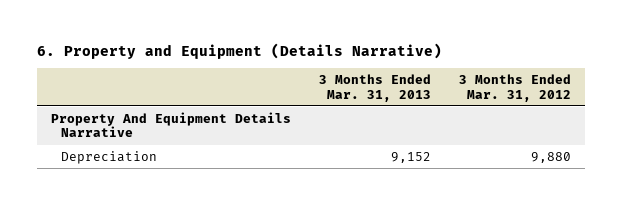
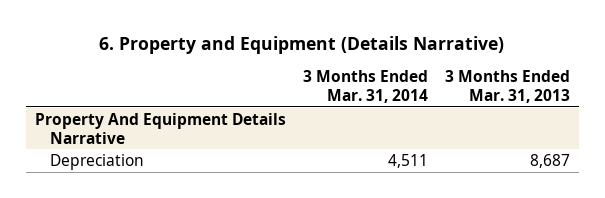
- | 3 Months Ended Mar. 31, 2013 | 3 Months Ended Mar. 31, 2012
+ | 3 Months Ended Mar. 31, 2014 | 3 Months Ended Mar. 31, 2013
- Depreciation | 9,152 | 9,880
+ Depreciation | 4,511 | 8,687

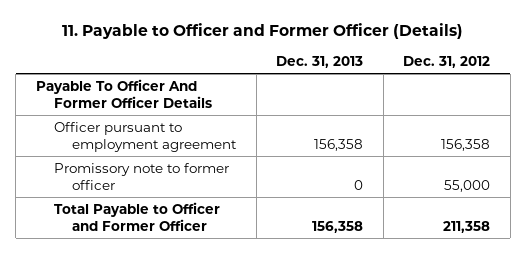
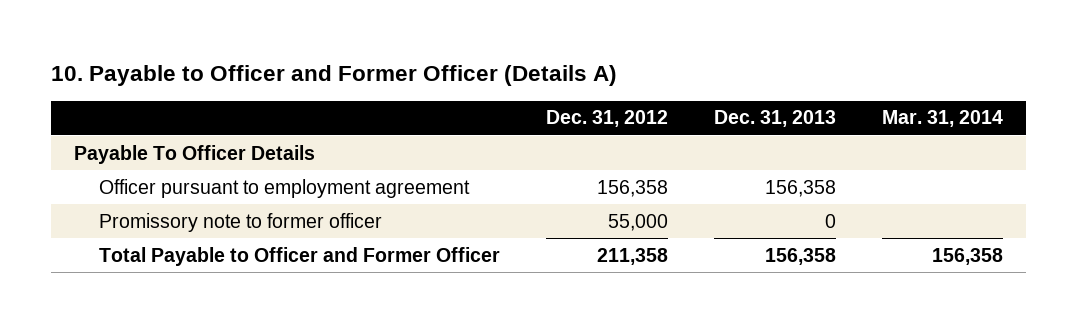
- 11. Payable to Officer and Former Officer (Details)
+ 10. Payable to Officer and Former Officer (Details A)
- | Dec. 31, 2013 | Dec. 31, 2012
+ | Dec. 31, 2012 | Dec. 31, 2013 | Mar. 31, 2014
- Payable To Officer And Former Officer Details
+ Payable To Officer Details

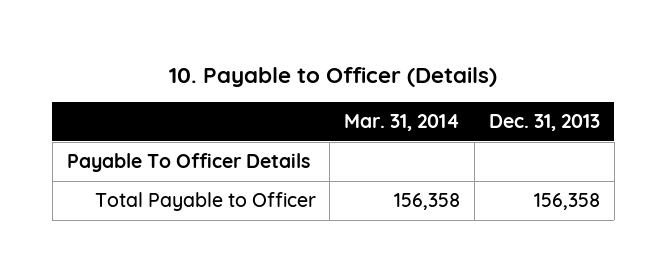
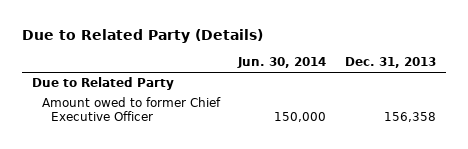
- 10. Payable to Officer (Details)
+ Due to Related Party (Details)
- | Mar. 31, 2014 | Dec. 31, 2013
+ | Jun. 30, 2014 | Dec. 31, 2013
- Payable To Officer Details
- Total Payable to Officer | 156,358 | 156,358
+ Due to Related Party
+ Amount owed to former Chief Executive Officer | 150,000 | 156,358

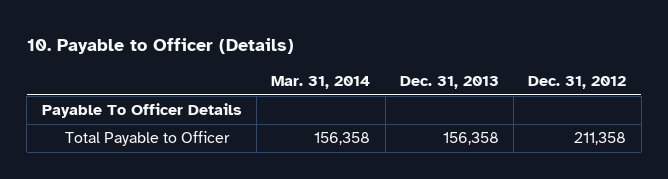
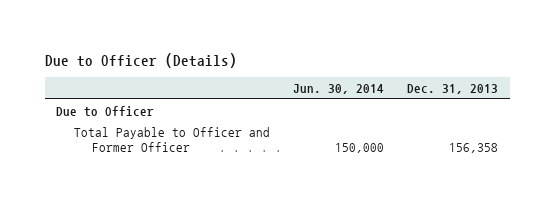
- 10. Payable to Officer (Details)
+ Due to Officer (Details)
- | Mar. 31, 2014 | Dec. 31, 2013 | Dec. 31, 2012
+ | Jun. 30, 2014 | Dec. 31, 2013
- Payable To Officer Details
- Total Payable to Officer | 156,358 | 156,358 | 211,358
+ Due to Officer
+ Total Payable to Officer and Former Officer | 150,000 | 156,358

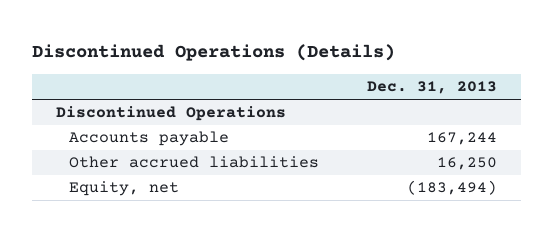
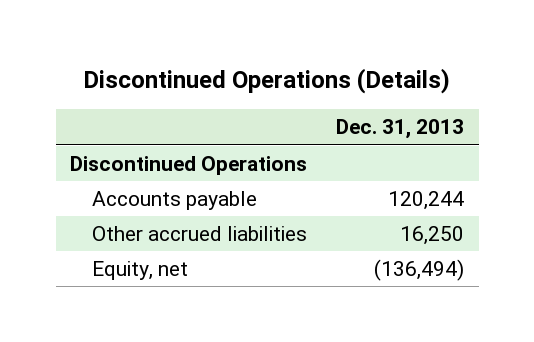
- Accounts payable | 167,244
+ Accounts payable | 120,244
- Equity, net | (183,494)
+ Equity, net | (136,494)

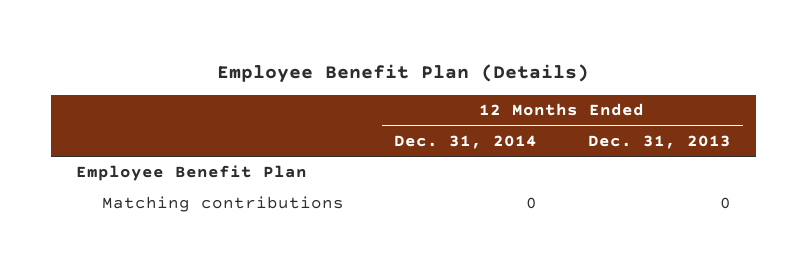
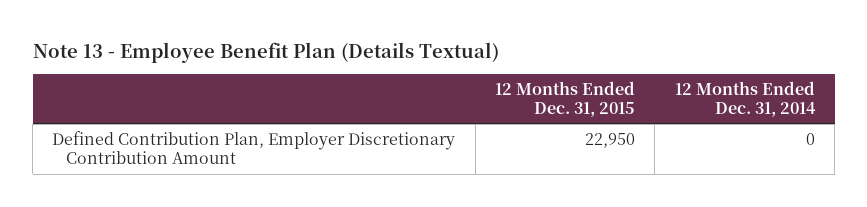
- Employee Benefit Plan (Details)
+ Note 13 - Employee Benefit Plan (Details Textual)
- | 12 Months Ended Dec. 31, 2014 | 12 Months Ended Dec. 31, 2013
+ | 12 Months Ended Dec. 31, 2015 | 12 Months Ended Dec. 31, 2014
- Employee Benefit Plan
- Matching contributions | 0 | 0
+ Defined Contribution Plan, Employer Discretionary Contribution Amount | 22,950 | 0

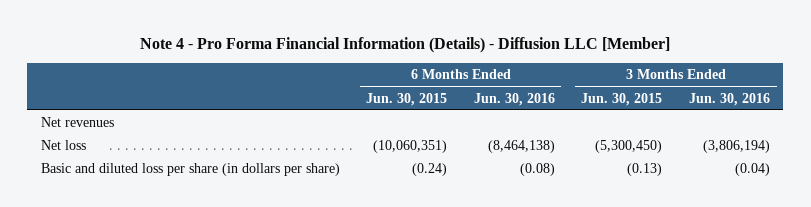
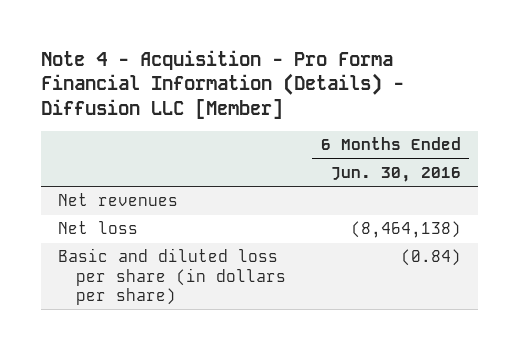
- Note 4 - Pro Forma Financial Information (Details) - Diffusion LLC [Member]
+ Note 4 - Acquisition - Pro Forma Financial Information (Details) - Diffusion LLC [Member]
- | 6 Months Ended Jun. 30, 2015 | 6 Months Ended Jun. 30, 2016 | 3 Months Ended Jun. 30, 2015 | 3 Months Ended Jun. 30, 2016
+ | 6 Months Ended Jun. 30, 2016
- Basic and diluted loss per share (in dollars per share) | (0.24) | (0.08) | (0.13) | (0.04)
+ Basic and diluted loss per share (in dollars per share) | (0.84)

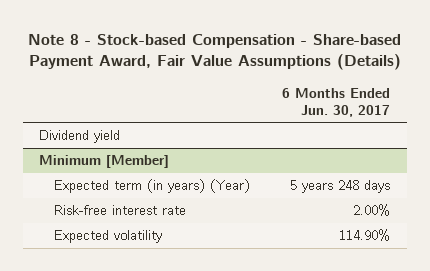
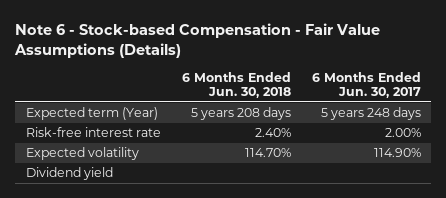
- Note 8 - Stock-based Compensation - Share-based Payment Award, Fair Value Assumptions (Details)
+ Note 6 - Stock-based Compensation - Fair Value Assumptions (Details)
- | 6 Months Ended Jun. 30, 2017
+ | 6 Months Ended Jun. 30, 2018 | 6 Months Ended Jun. 30, 2017
- Minimum [Member]
- Expected term (in years) (Year) | 5 years 248 days
+ Expected term (Year) | 5 years 208 days | 5 years 248 days
moved down: Dividend yield

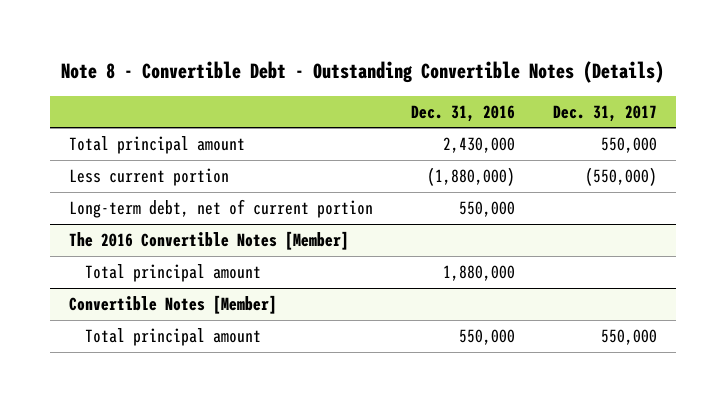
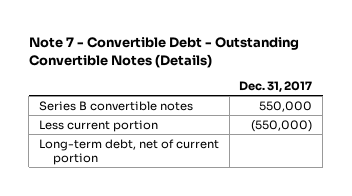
- Note 8 - Convertible Debt - Outstanding Convertible Notes (Details)
+ Note 7 - Convertible Debt - Outstanding Convertible Notes (Details)
- | Dec. 31, 2016 | Dec. 31, 2017
+ | Dec. 31, 2017
- Total principal amount | 2,430,000 | 550,000
+ Series B convertible notes | 550,000
- The 2016 Convertible Notes [Member]
- Total principal amount | 1,880,000 |
- Convertible Notes [Member]
- Total principal amount | 550,000 | 550,000

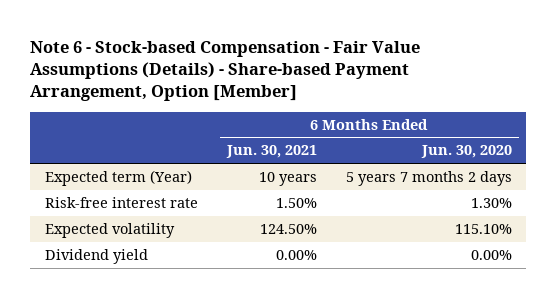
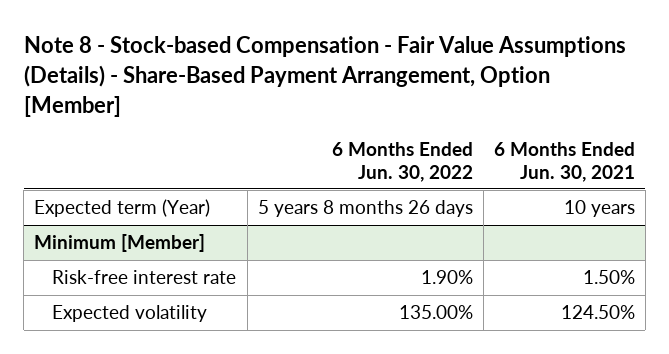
- Note 6 - Stock-based Compensation - Fair Value Assumptions (Details) - Share-based Payment Arrangement, Option [Member]
+ Note 8 - Stock-based Compensation - Fair Value Assumptions (Details) - Share-Based Payment Arrangement, Option [Member]
- | 6 Months Ended Jun. 30, 2021 | 6 Months Ended Jun. 30, 2020
+ | 6 Months Ended Jun. 30, 2022 | 6 Months Ended Jun. 30, 2021
+ Minimum [Member]
- Dividend yield | 0.00% | 0.00%

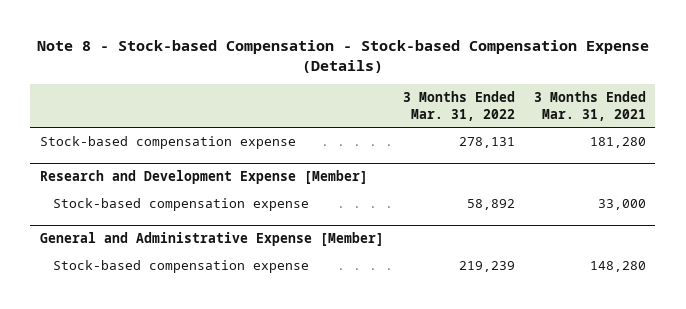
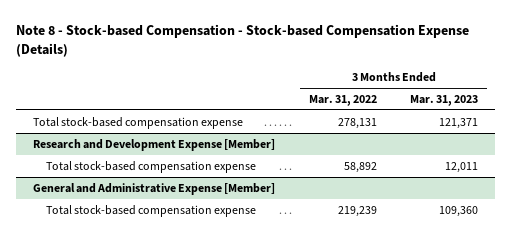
- | 3 Months Ended Mar. 31, 2022 | 3 Months Ended Mar. 31, 2021
+ | 3 Months Ended Mar. 31, 2022 | 3 Months Ended Mar. 31, 2023
- Stock-based compensation expense | 278,131 | 181,280
+ Total stock-based compensation expense | 278,131 | 121,371
@ Research and Development Expense [Member]
- Stock-based compensation expense | 58,892 | 33,000
+ Total stock-based compensation expense | 58,892 | 12,011
@ General and Administrative Expense [Member]
- Stock-based compensation expense | 219,239 | 148,280
+ Total stock-based compensation expense | 219,239 | 109,360

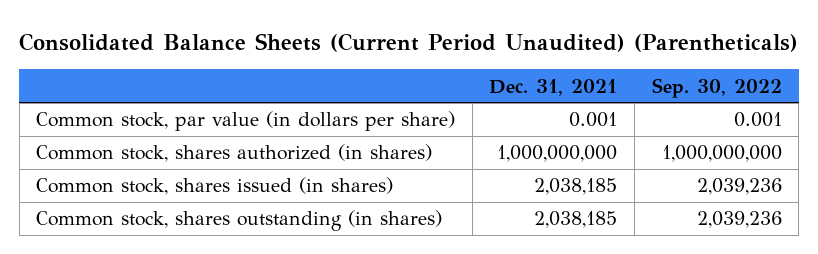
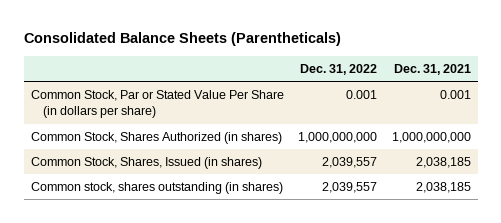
- Consolidated Balance Sheets (Current Period Unaudited) (Parentheticals)
+ Consolidated Balance Sheets (Parentheticals)
- | Dec. 31, 2021 | Sep. 30, 2022
+ | Dec. 31, 2022 | Dec. 31, 2021
- Common stock, par value (in dollars per share) | 0.001 | 0.001
- Common stock, shares authorized (in shares) | 1,000,000,000 | 1,000,000,000
- Common stock, shares issued (in shares) | 2,038,185 | 2,039,236
+ Common Stock, Par or Stated Value Per Share (in dollars per share) | 0.001 | 0.001
+ Common Stock, Shares Authorized (in shares) | 1,000,000,000 | 1,000,000,000
+ Common Stock, Shares, Issued (in shares) | 2,039,557 | 2,038,185

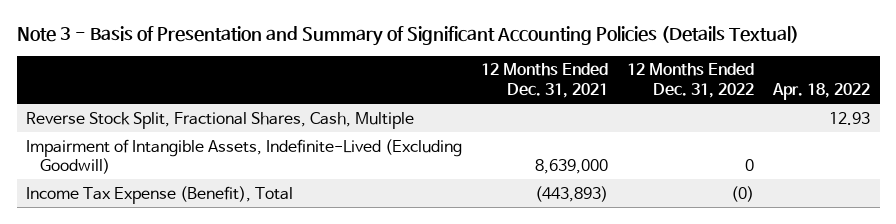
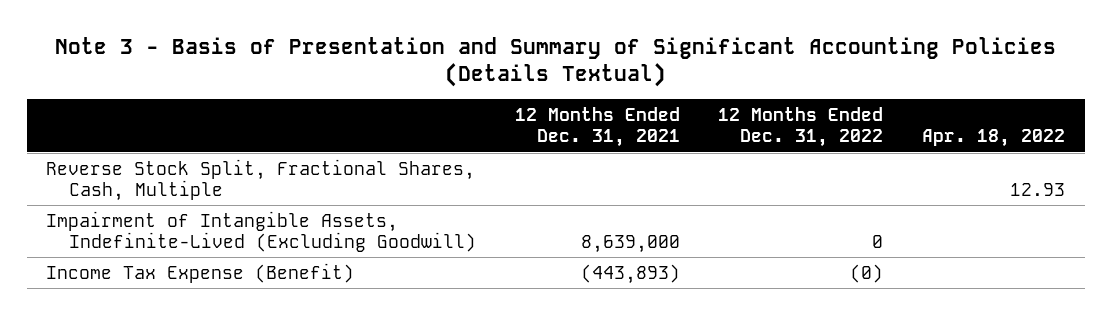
- Income Tax Expense (Benefit), Total | (443,893) | (0) |
+ Income Tax Expense (Benefit) | (443,893) | (0) |

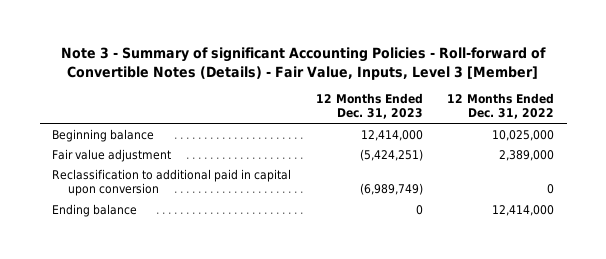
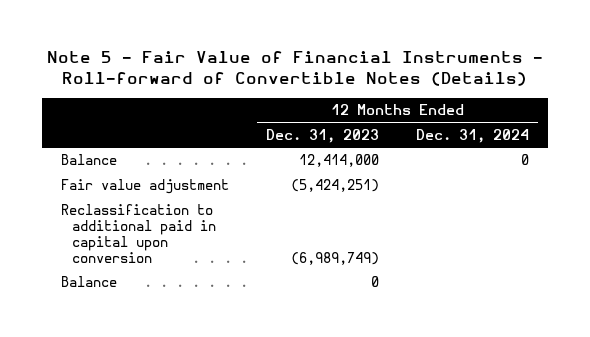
- Note 3 - Summary of significant Accounting Policies - Roll-forward of Convertible Notes (Details) - Fair Value, Inputs, Level 3 [Member]
+ Note 5 - Fair Value of Financial Instruments - Roll-forward of Convertible Notes (Details)
- | 12 Months Ended Dec. 31, 2023 | 12 Months Ended Dec. 31, 2022
+ | 12 Months Ended Dec. 31, 2023 | 12 Months Ended Dec. 31, 2024
- Beginning balance | 12,414,000 | 10,025,000
+ Balance | 12,414,000 | 0
- Ending balance | 0 | 12,414,000
+ Balance | 0 |

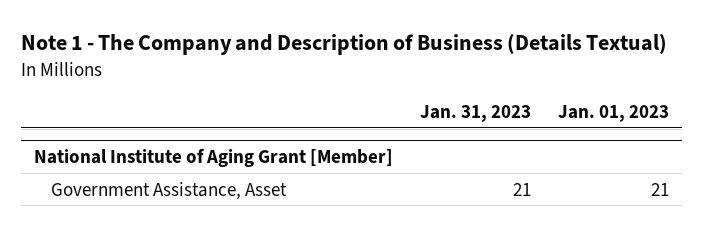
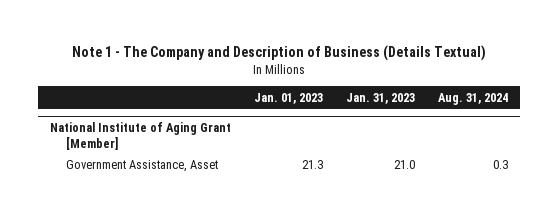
- | Jan. 31, 2023 | Jan. 01, 2023
+ | Jan. 01, 2023 | Jan. 31, 2023 | Aug. 31, 2024
@ National Institute of Aging Grant [Member]
- Government Assistance, Asset | 21 | 21
+ Government Assistance, Asset | 21.3 | 21.0 | 0.3

